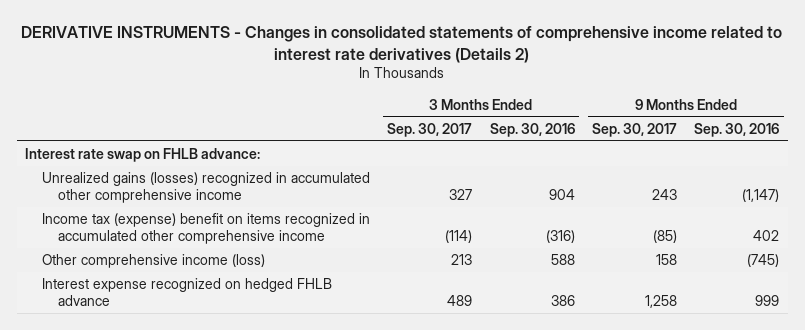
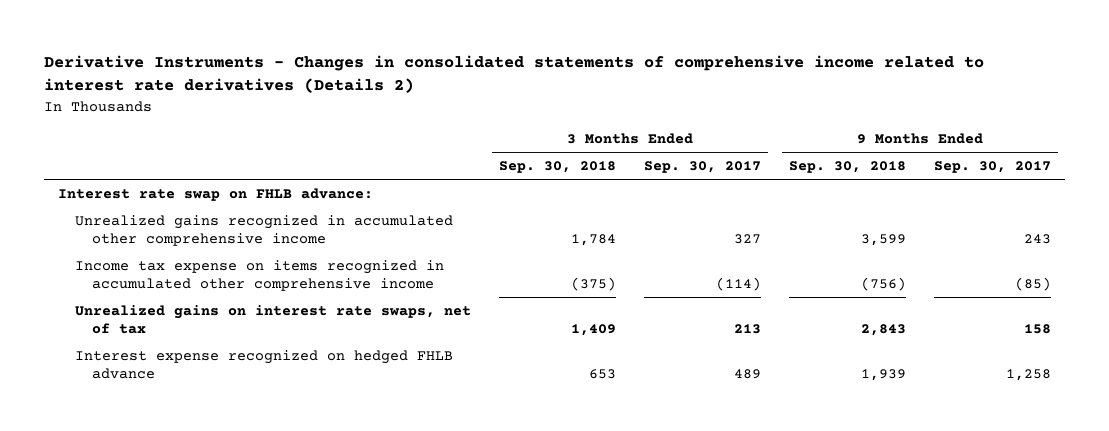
- DERIVATIVE INSTRUMENTS - Changes in consolidated statements of comprehensive income related to interest rate derivatives (Details 2)
+ Derivative Instruments - Changes in consolidated statements of comprehensive income related to interest rate derivatives (Details 2)
- | 3 Months Ended Sep. 30, 2017 | 3 Months Ended Sep. 30, 2016 | 9 Months Ended Sep. 30, 2017 | 9 Months Ended Sep. 30, 2016
+ | 3 Months Ended Sep. 30, 2018 | 3 Months Ended Sep. 30, 2017 | 9 Months Ended Sep. 30, 2018 | 9 Months Ended Sep. 30, 2017
- Unrealized gains (losses) recognized in accumulated other comprehensive income | 327 | 904 | 243 | (1,147)
- Income tax (expense) benefit on items recognized in accumulated other comprehensive income | (114) | (316) | (85) | 402
- Other comprehensive income (loss) | 213 | 588 | 158 | (745)
+ Unrealized gains recognized in accumulated other comprehensive income | 1,784 | 327 | 3,599 | 243
+ Income tax expense on items recognized in accumulated other comprehensive income | (375) | (114) | (756) | (85)
+ Unrealized gains on interest rate swaps, net of tax | 1,409 | 213 | 2,843 | 158

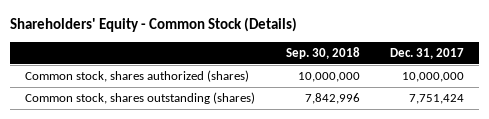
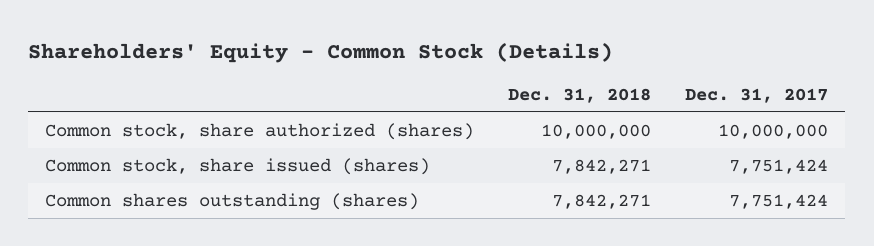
- | Sep. 30, 2018 | Dec. 31, 2017
+ | Dec. 31, 2018 | Dec. 31, 2017
- Common stock, shares authorized (shares) | 10,000,000 | 10,000,000
- Common stock, shares outstanding (shares) | 7,842,996 | 7,751,424
+ Common stock, share authorized (shares) | 10,000,000 | 10,000,000
+ Common stock, share issued (shares) | 7,842,271 | 7,751,424
+ Common shares outstanding (shares) | 7,842,271 | 7,751,424

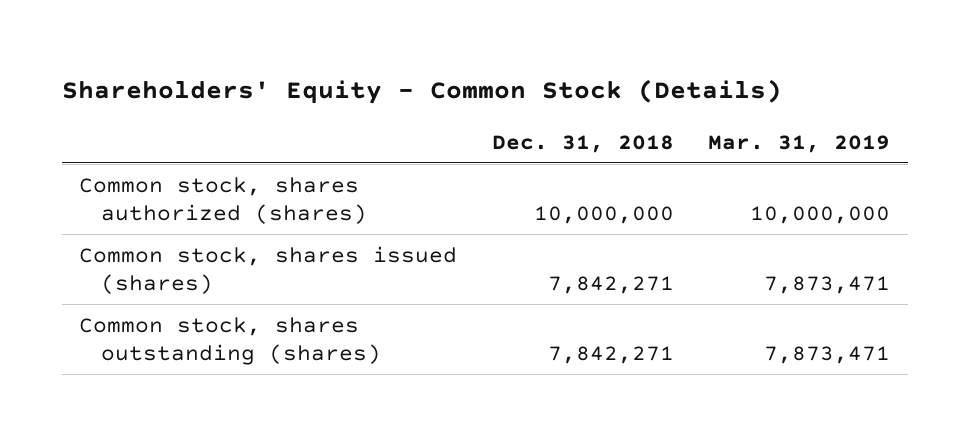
- | Dec. 31, 2018 | Dec. 31, 2017
+ | Dec. 31, 2018 | Mar. 31, 2019
- Common stock, share authorized (shares) | 10,000,000 | 10,000,000
- Common stock, share issued (shares) | 7,842,271 | 7,751,424
- Common shares outstanding (shares) | 7,842,271 | 7,751,424
+ Common stock, shares authorized (shares) | 10,000,000 | 10,000,000
+ Common stock, shares issued (shares) | 7,842,271 | 7,873,471
+ Common stock, shares outstanding (shares) | 7,842,271 | 7,873,471

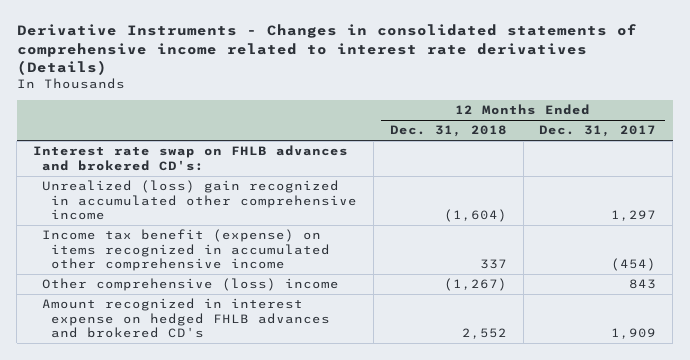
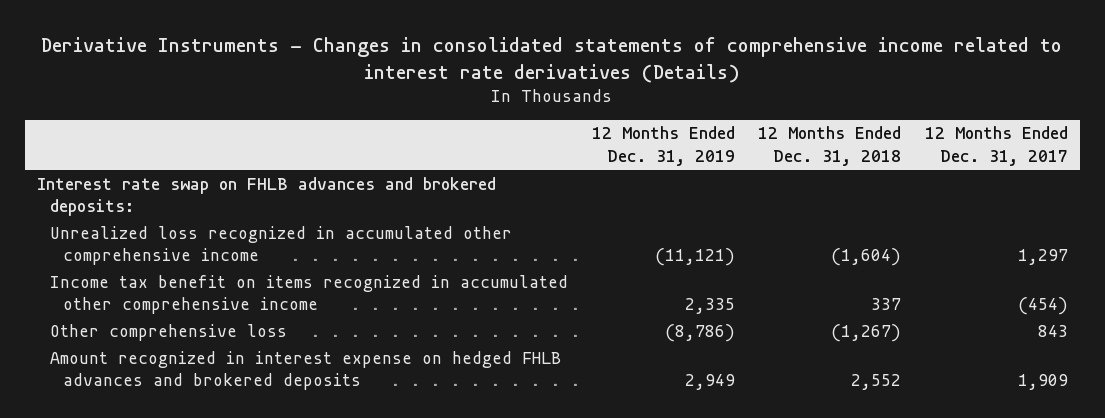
- | 12 Months Ended Dec. 31, 2018 | 12 Months Ended Dec. 31, 2017
+ | 12 Months Ended Dec. 31, 2019 | 12 Months Ended Dec. 31, 2018 | 12 Months Ended Dec. 31, 2017
- Interest rate swap on FHLB advances and brokered CD's:
- Unrealized (loss) gain recognized in accumulated other comprehensive income | (1,604) | 1,297
- Income tax benefit (expense) on items recognized in accumulated other comprehensive income | 337 | (454)
- Other comprehensive (loss) income | (1,267) | 843
- Amount recognized in interest expense on hedged FHLB advances and brokered CD's | 2,552 | 1,909
+ Interest rate swap on FHLB advances and brokered deposits:
+ Unrealized loss recognized in accumulated other comprehensive income | (11,121) | (1,604) | 1,297
+ Income tax benefit on items recognized in accumulated other comprehensive income | 2,335 | 337 | (454)
+ Other comprehensive loss | (8,786) | (1,267) | 843
+ Amount recognized in interest expense on hedged FHLB advances and brokered deposits | 2,949 | 2,552 | 1,909

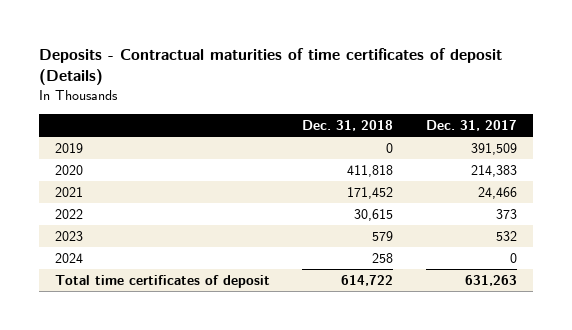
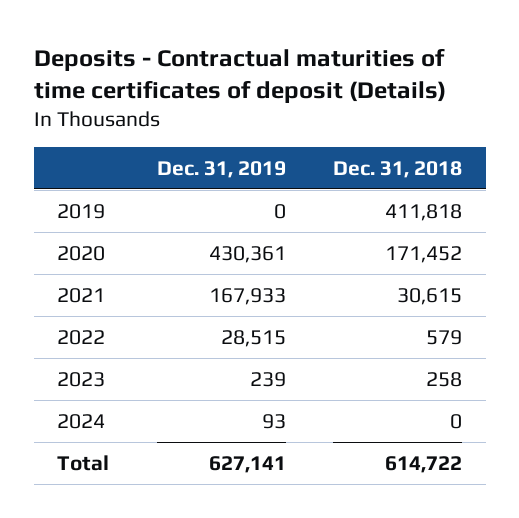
- | Dec. 31, 2018 | Dec. 31, 2017
+ | Dec. 31, 2019 | Dec. 31, 2018
- 2019 | 0 | 391,509
- 2020 | 411,818 | 214,383
- 2021 | 171,452 | 24,466
- 2022 | 30,615 | 373
- 2023 | 579 | 532
- 2024 | 258 | 0
- Total time certificates of deposit | 614,722 | 631,263
+ 2019 | 0 | 411,818
+ 2020 | 430,361 | 171,452
+ 2021 | 167,933 | 30,615
+ 2022 | 28,515 | 579
+ 2023 | 239 | 258
+ 2024 | 93 | 0
+ Total | 627,141 | 614,722

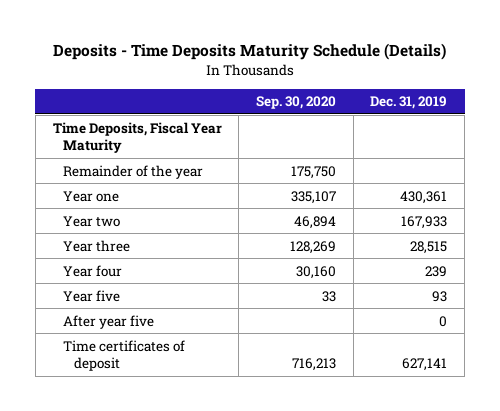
- Deposits - Contractual maturities of time certificates of deposit (Details)
+ Deposits - Time Deposits Maturity Schedule (Details)
- | Dec. 31, 2019 | Dec. 31, 2018
+ | Sep. 30, 2020 | Dec. 31, 2019
- 2019 | 0 | 411,818
- 2020 | 430,361 | 171,452
- 2021 | 167,933 | 30,615
- 2022 | 28,515 | 579
- 2023 | 239 | 258
- 2024 | 93 | 0
- Total | 627,141 | 614,722
+ Time Deposits, Fiscal Year Maturity
+ Remainder of the year | 175,750 |
+ Year one | 335,107 | 430,361
+ Year two | 46,894 | 167,933
+ Year three | 128,269 | 28,515
+ Year four | 30,160 | 239
+ Year five | 33 | 93
+ After year five | | 0
+ Time certificates of deposit | 716,213 | 627,141

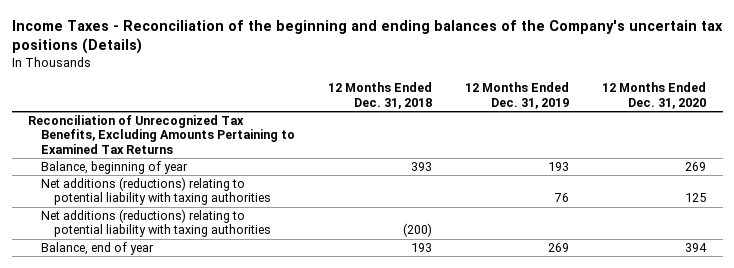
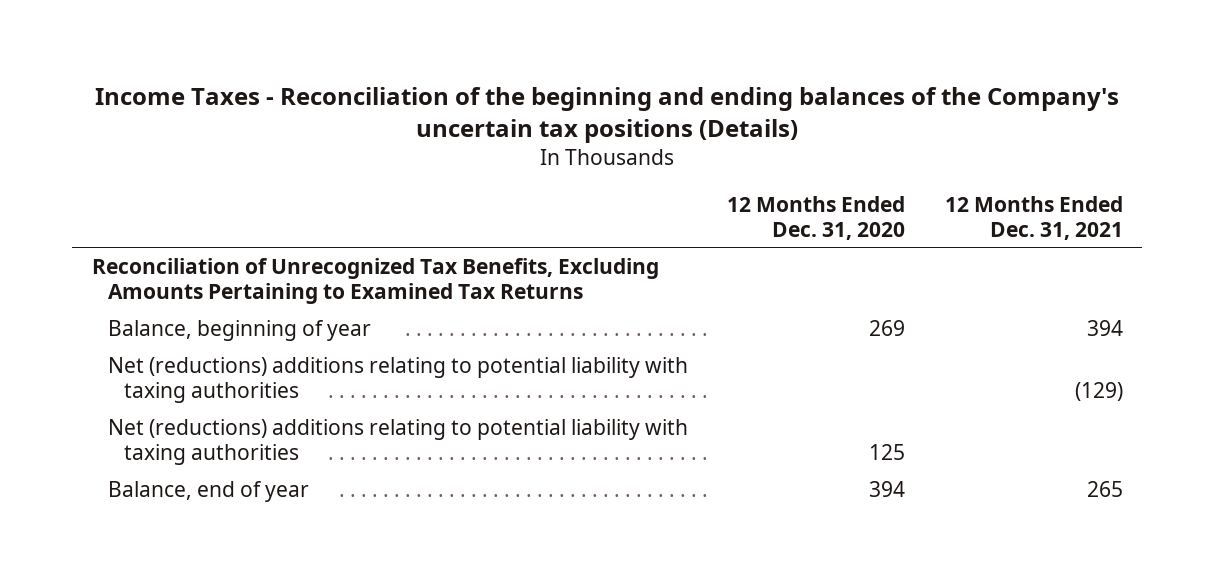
- | 12 Months Ended Dec. 31, 2018 | 12 Months Ended Dec. 31, 2019 | 12 Months Ended Dec. 31, 2020
+ | 12 Months Ended Dec. 31, 2020 | 12 Months Ended Dec. 31, 2021
- Net additions (reductions) relating to potential liability with taxing authorities | | 76 | 125
- Net additions (reductions) relating to potential liability with taxing authorities | (200) | |
+ Net (reductions) additions relating to potential liability with taxing authorities | | (129)
+ Net (reductions) additions relating to potential liability with taxing authorities | 125 |

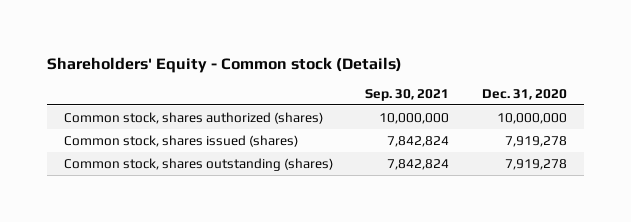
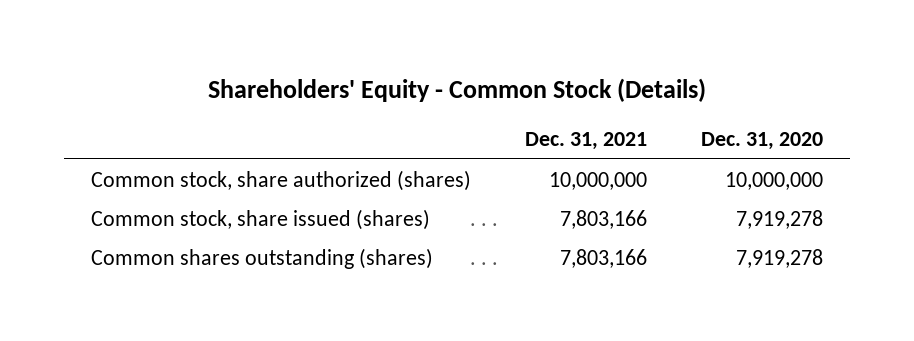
- Shareholders' Equity - Common stock (Details)
+ Shareholders' Equity - Common Stock (Details)
- | Sep. 30, 2021 | Dec. 31, 2020
+ | Dec. 31, 2021 | Dec. 31, 2020
- Common stock, shares authorized (shares) | 10,000,000 | 10,000,000
- Common stock, shares issued (shares) | 7,842,824 | 7,919,278
- Common stock, shares outstanding (shares) | 7,842,824 | 7,919,278
+ Common stock, share authorized (shares) | 10,000,000 | 10,000,000
+ Common stock, share issued (shares) | 7,803,166 | 7,919,278
+ Common shares outstanding (shares) | 7,803,166 | 7,919,278

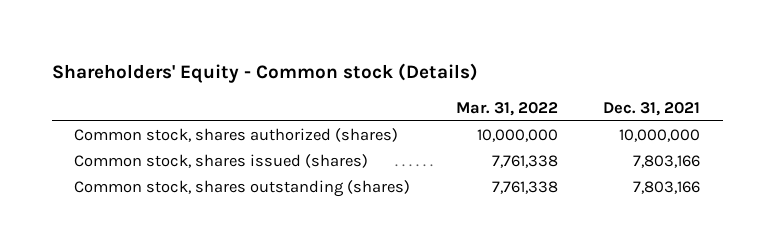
- Shareholders' Equity - Common Stock (Details)
+ Shareholders' Equity - Common stock (Details)
- | Dec. 31, 2021 | Dec. 31, 2020
+ | Mar. 31, 2022 | Dec. 31, 2021
- Common stock, share authorized (shares) | 10,000,000 | 10,000,000
- Common stock, share issued (shares) | 7,803,166 | 7,919,278
- Common shares outstanding (shares) | 7,803,166 | 7,919,278
+ Common stock, shares authorized (shares) | 10,000,000 | 10,000,000
+ Common stock, shares issued (shares) | 7,761,338 | 7,803,166
+ Common stock, shares outstanding (shares) | 7,761,338 | 7,803,166

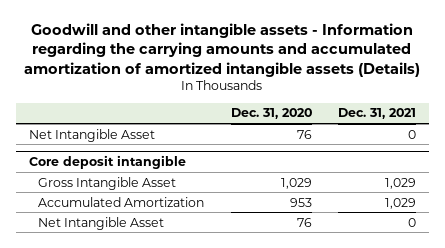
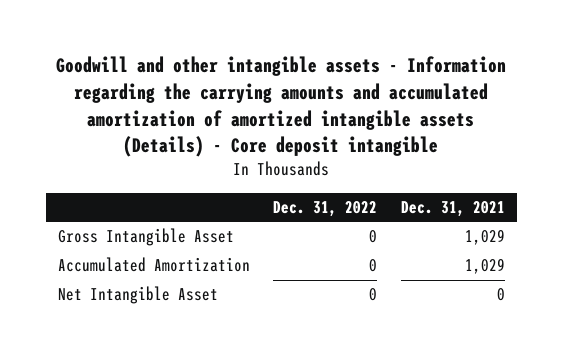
- Goodwill and other intangible assets - Information regarding the carrying amounts and accumulated amortization of amortized intangible assets (Details)
+ Goodwill and other intangible assets - Information regarding the carrying amounts and accumulated amortization of amortized intangible assets (Details) - Core deposit intangible
- | Dec. 31, 2020 | Dec. 31, 2021
+ | Dec. 31, 2022 | Dec. 31, 2021
- Net Intangible Asset | 76 | 0
- Core deposit intangible

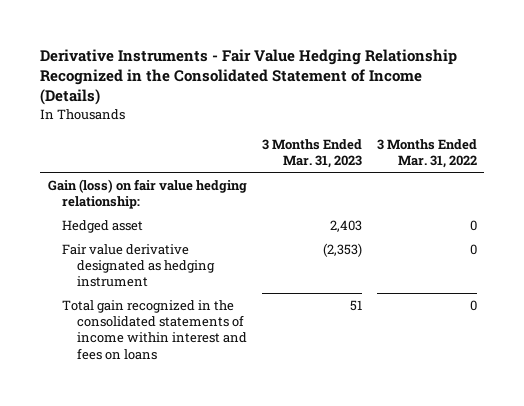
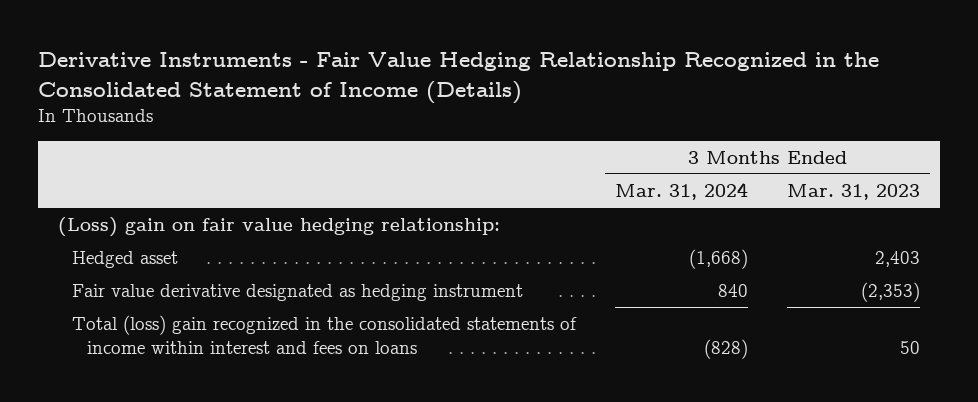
- | 3 Months Ended Mar. 31, 2023 | 3 Months Ended Mar. 31, 2022
+ | 3 Months Ended Mar. 31, 2024 | 3 Months Ended Mar. 31, 2023
- Gain (loss) on fair value hedging relationship:
+ (Loss) gain on fair value hedging relationship:
- Total gain recognized in the consolidated statements of income within interest and fees on loans | 51 | 0
+ Total (loss) gain recognized in the consolidated statements of income within interest and fees on loans | (828) | 50

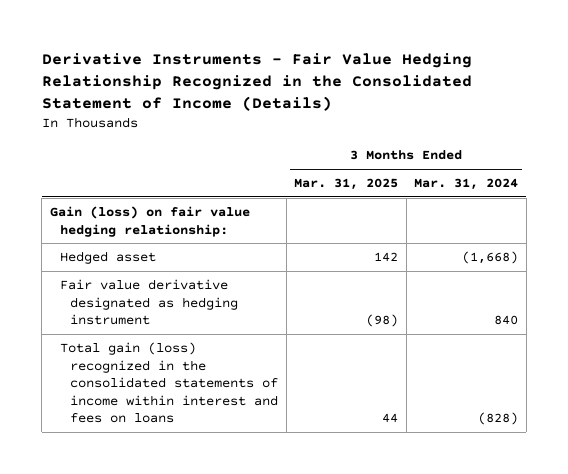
- | 3 Months Ended Mar. 31, 2024 | 3 Months Ended Mar. 31, 2023
+ | 3 Months Ended Mar. 31, 2025 | 3 Months Ended Mar. 31, 2024
- (Loss) gain on fair value hedging relationship:
+ Gain (loss) on fair value hedging relationship:
- Total (loss) gain recognized in the consolidated statements of income within interest and fees on loans | (828) | 50
+ Total gain (loss) recognized in the consolidated statements of income within interest and fees on loans | 44 | (828)

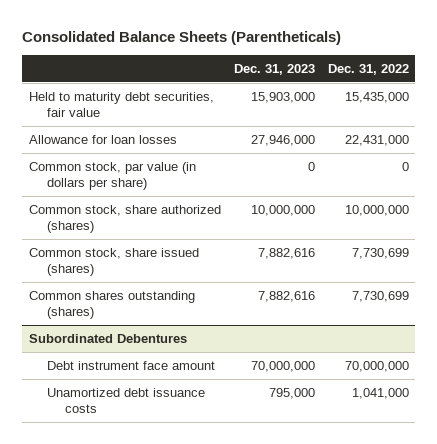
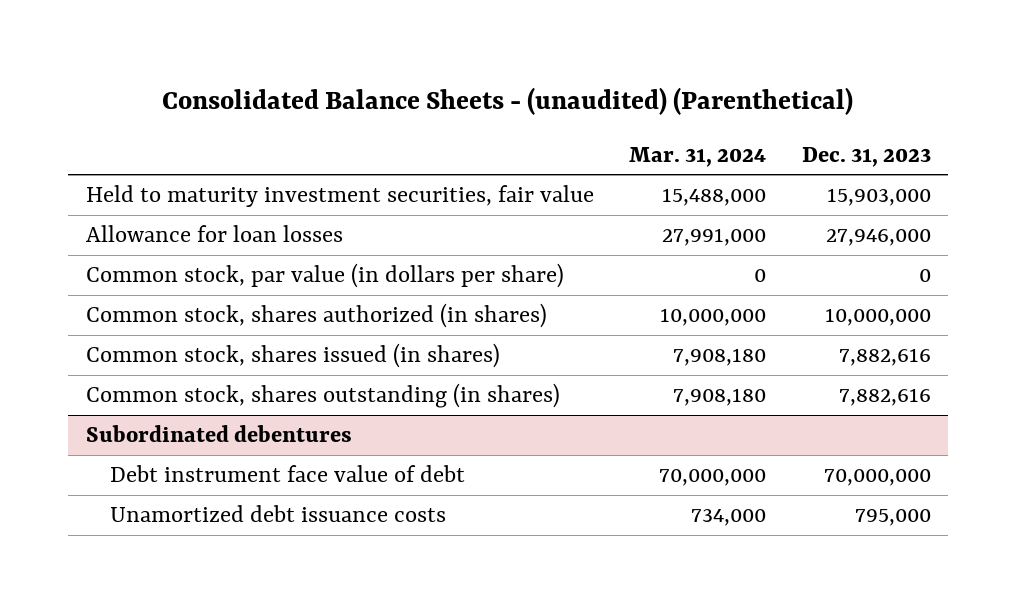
- Consolidated Balance Sheets (Parentheticals)
+ Consolidated Balance Sheets - (unaudited) (Parenthetical)
- | Dec. 31, 2023 | Dec. 31, 2022
+ | Mar. 31, 2024 | Dec. 31, 2023
- Held to maturity debt securities, fair value | 15,903,000 | 15,435,000
+ Held to maturity investment securities, fair value | 15,488,000 | 15,903,000
- Common stock, share authorized (shares) | 10,000,000 | 10,000,000
- Common stock, share issued (shares) | 7,882,616 | 7,730,699
- Common shares outstanding (shares) | 7,882,616 | 7,730,699
- Subordinated Debentures
- Debt instrument face amount | 70,000,000 | 70,000,000
+ Common stock, shares authorized (in shares) | 10,000,000 | 10,000,000
+ Common stock, shares issued (in shares) | 7,908,180 | 7,882,616
+ Common stock, shares outstanding (in shares) | 7,908,180 | 7,882,616
+ Subordinated debentures
+ Debt instrument face value of debt | 70,000,000 | 70,000,000

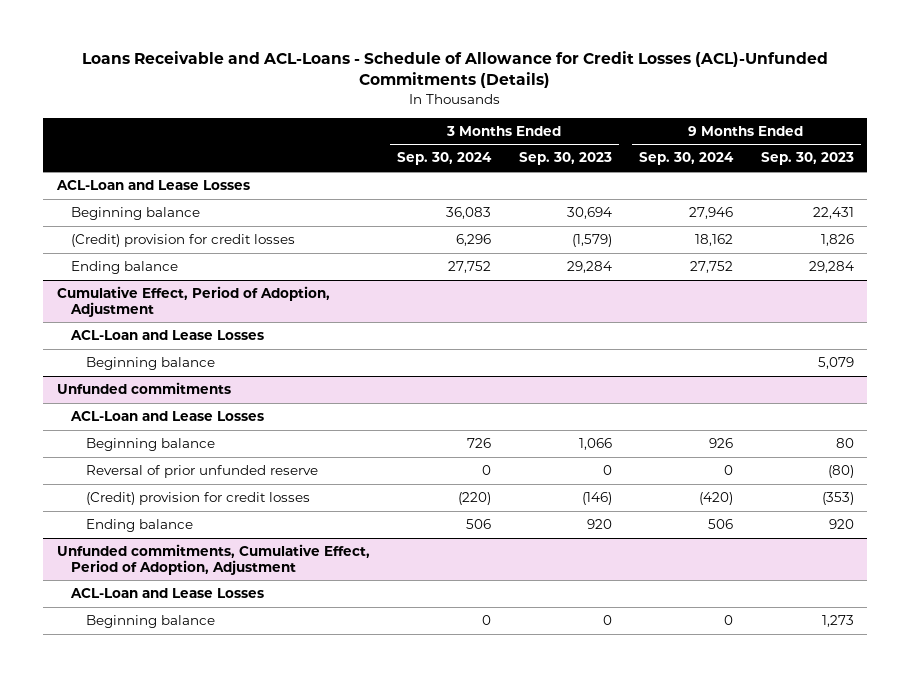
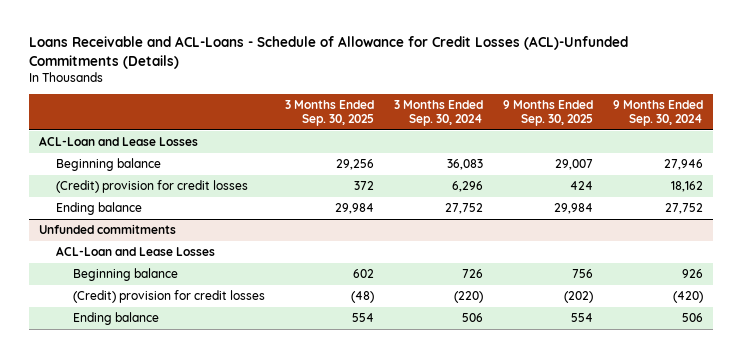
- | 3 Months Ended Sep. 30, 2024 | 3 Months Ended Sep. 30, 2023 | 9 Months Ended Sep. 30, 2024 | 9 Months Ended Sep. 30, 2023
+ | 3 Months Ended Sep. 30, 2025 | 3 Months Ended Sep. 30, 2024 | 9 Months Ended Sep. 30, 2025 | 9 Months Ended Sep. 30, 2024
- Cumulative Effect, Period of Adoption, Adjustment
- ACL-Loan and Lease Losses
- Beginning balance | | | | 5,079
@ Unfunded commitments
- Reversal of prior unfunded reserve | 0 | 0 | 0 | (80)
- Unfunded commitments, Cumulative Effect, Period of Adoption, Adjustment
- ACL-Loan and Lease Losses
- Beginning balance | 0 | 0 | 0 | 1,273

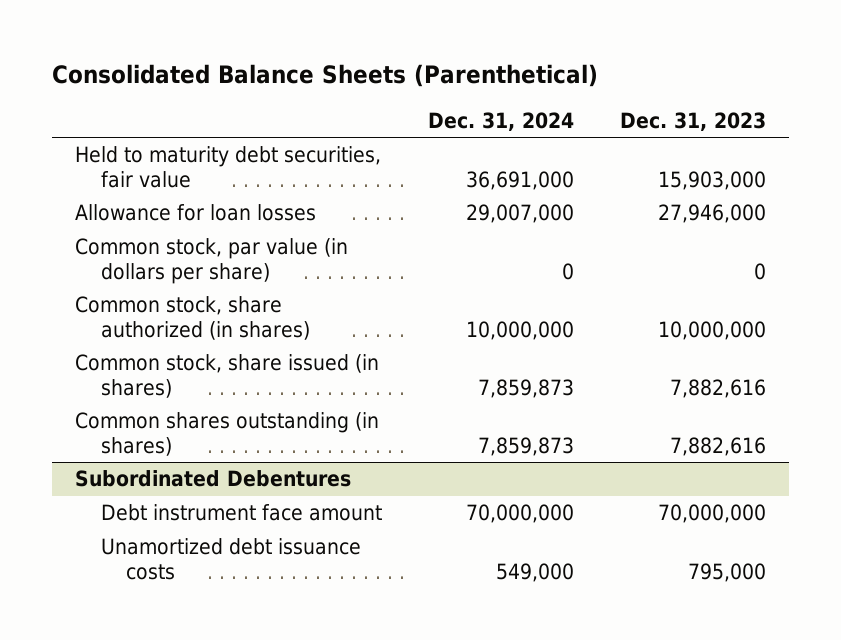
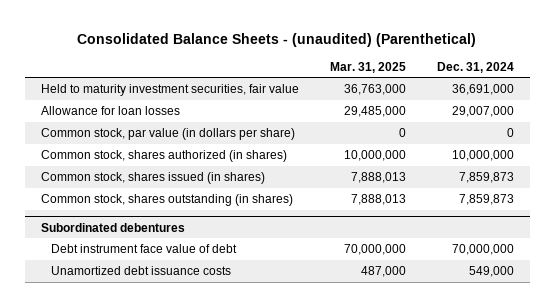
- Consolidated Balance Sheets (Parenthetical)
+ Consolidated Balance Sheets - (unaudited) (Parenthetical)
- | Dec. 31, 2024 | Dec. 31, 2023
+ | Mar. 31, 2025 | Dec. 31, 2024
- Held to maturity debt securities, fair value | 36,691,000 | 15,903,000
+ Held to maturity investment securities, fair value | 36,763,000 | 36,691,000
- Common stock, share authorized (in shares) | 10,000,000 | 10,000,000
- Common stock, share issued (in shares) | 7,859,873 | 7,882,616
- Common shares outstanding (in shares) | 7,859,873 | 7,882,616
- Subordinated Debentures
- Debt instrument face amount | 70,000,000 | 70,000,000
+ Common stock, shares authorized (in shares) | 10,000,000 | 10,000,000
+ Common stock, shares issued (in shares) | 7,888,013 | 7,859,873
+ Common stock, shares outstanding (in shares) | 7,888,013 | 7,859,873
+ Subordinated debentures
+ Debt instrument face value of debt | 70,000,000 | 70,000,000

